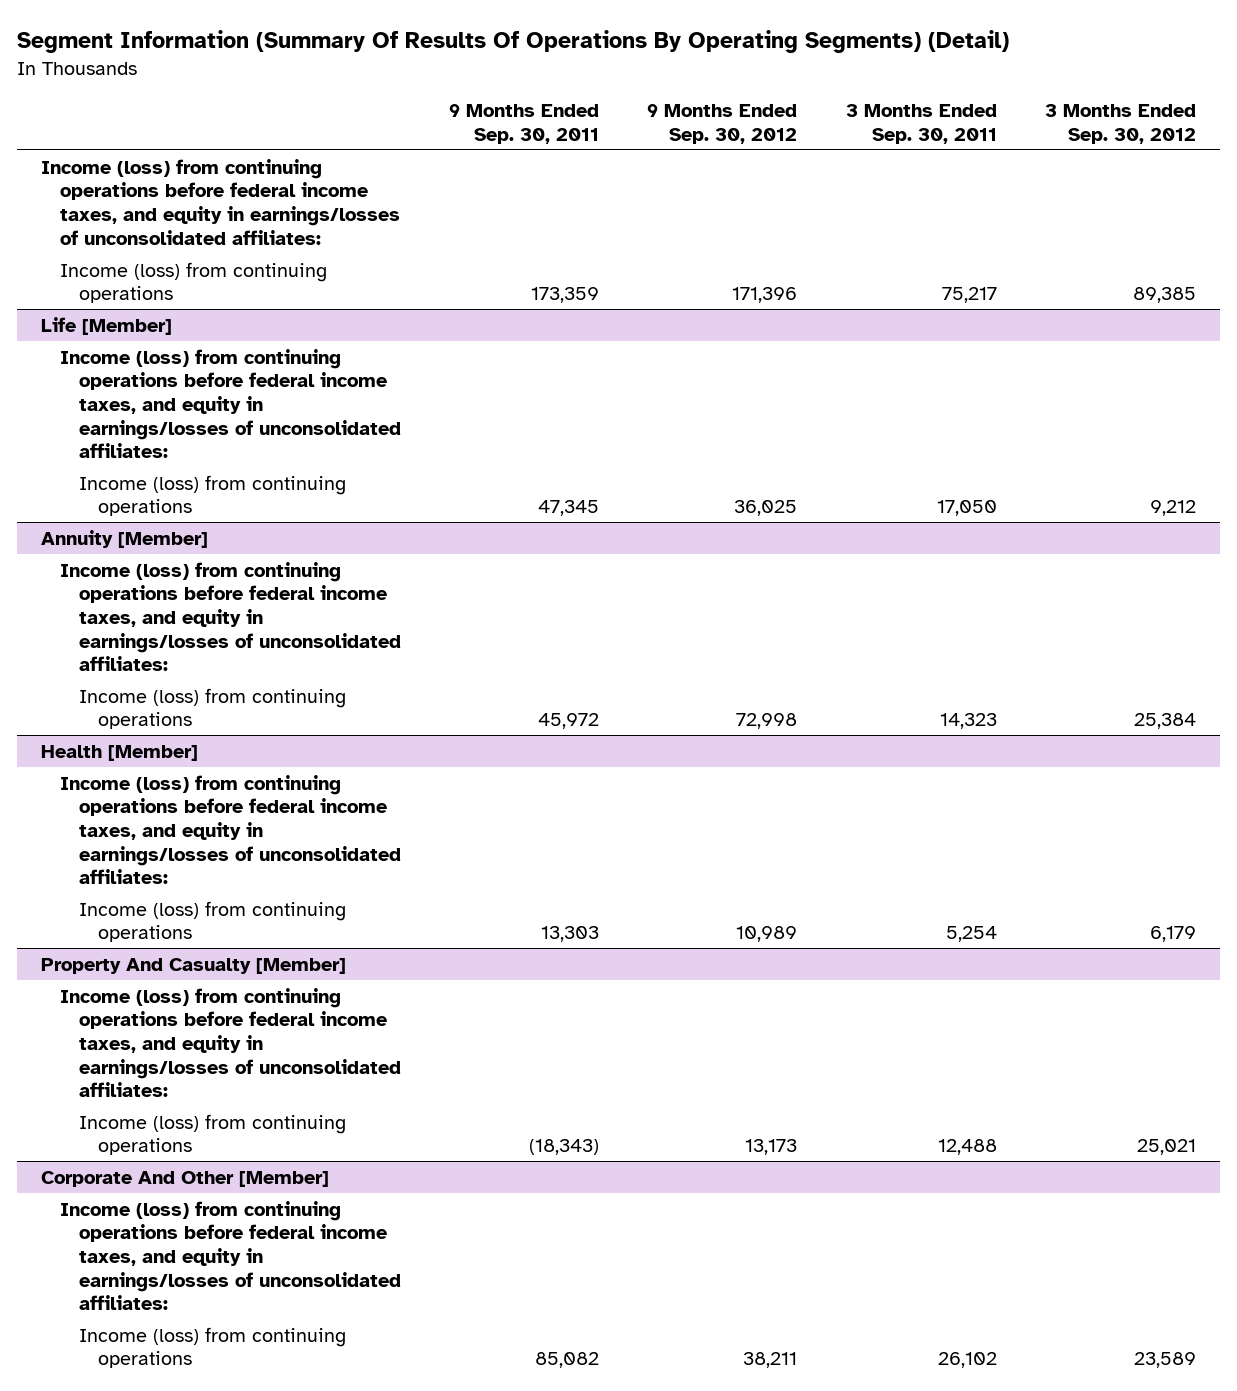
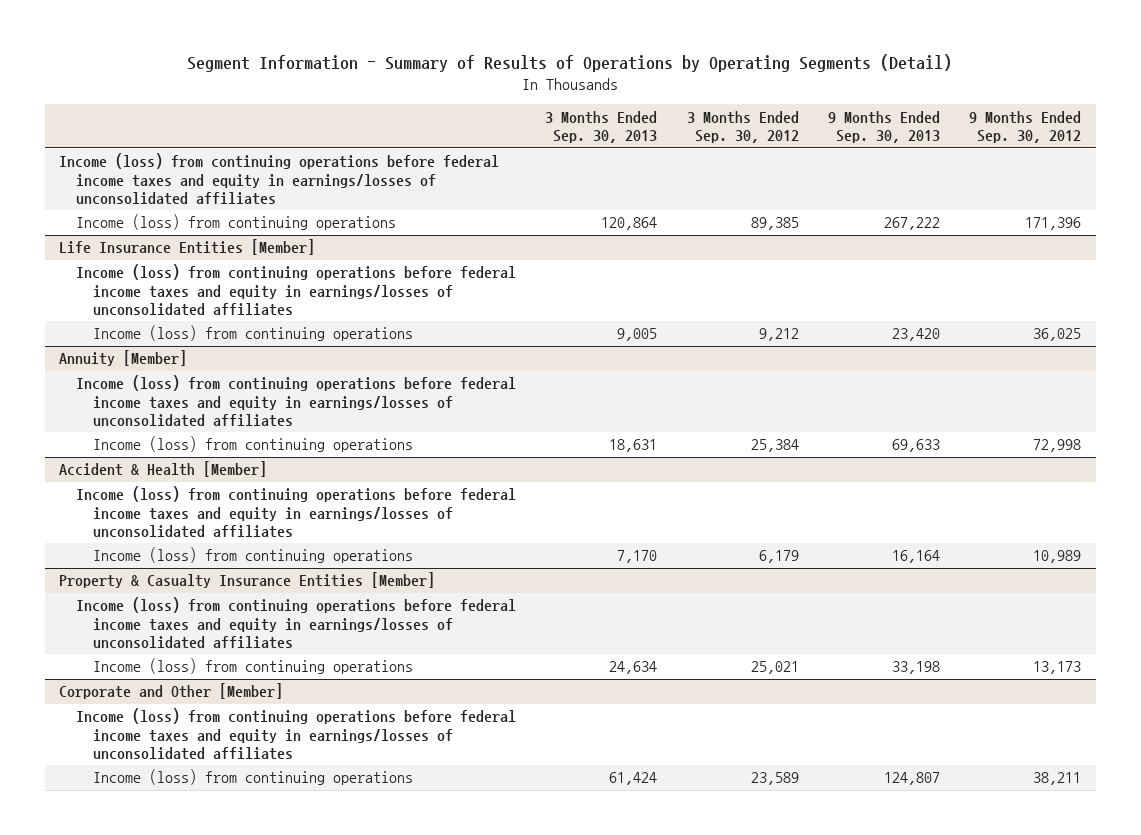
- Segment Information (Summary Of Results Of Operations By Operating Segments) (Detail)
+ Segment Information - Summary of Results of Operations by Operating Segments (Detail)
- | 9 Months Ended Sep. 30, 2011 | 9 Months Ended Sep. 30, 2012 | 3 Months Ended Sep. 30, 2011 | 3 Months Ended Sep. 30, 2012
+ | 3 Months Ended Sep. 30, 2013 | 3 Months Ended Sep. 30, 2012 | 9 Months Ended Sep. 30, 2013 | 9 Months Ended Sep. 30, 2012
- Income (loss) from continuing operations before federal income taxes, and equity in earnings/losses of unconsolidated affiliates:
+ Income (loss) from continuing operations before federal income taxes and equity in earnings/losses of unconsolidated affiliates
- Life [Member]
- Income (loss) from continuing operations before federal income taxes, and equity in earnings/losses of unconsolidated affiliates:
+ Life Insurance Entities [Member]
+ Income (loss) from continuing operations before federal income taxes and equity in earnings/losses of unconsolidated affiliates
@ Annuity [Member]
- Income (loss) from continuing operations before federal income taxes, and equity in earnings/losses of unconsolidated affiliates:
+ Income (loss) from continuing operations before federal income taxes and equity in earnings/losses of unconsolidated affiliates
- Health [Member]
- Income (loss) from continuing operations before federal income taxes, and equity in earnings/losses of unconsolidated affiliates:
+ Accident & Health [Member]
+ Income (loss) from continuing operations before federal income taxes and equity in earnings/losses of unconsolidated affiliates
- Property And Casualty [Member]
- Income (loss) from continuing operations before federal income taxes, and equity in earnings/losses of unconsolidated affiliates:
+ Property & Casualty Insurance Entities [Member]
+ Income (loss) from continuing operations before federal income taxes and equity in earnings/losses of unconsolidated affiliates
- Corporate And Other [Member]
- Income (loss) from continuing operations before federal income taxes, and equity in earnings/losses of unconsolidated affiliates:
+ Corporate and Other [Member]
+ Income (loss) from continuing operations before federal income taxes and equity in earnings/losses of unconsolidated affiliates

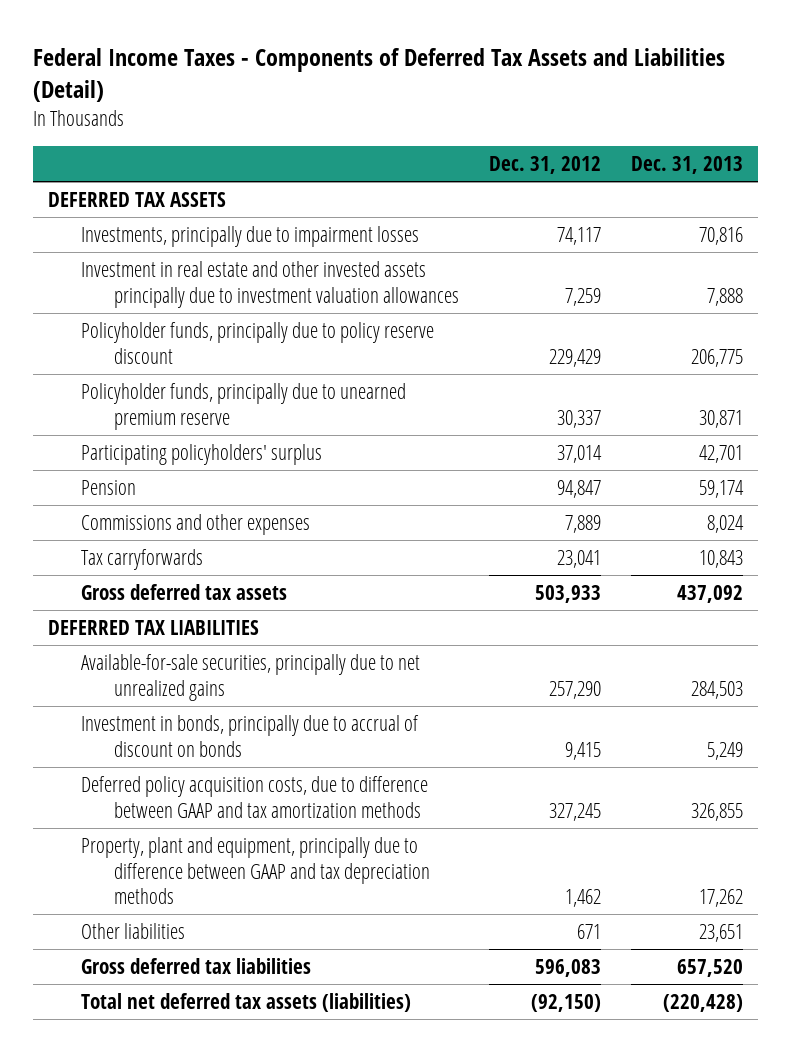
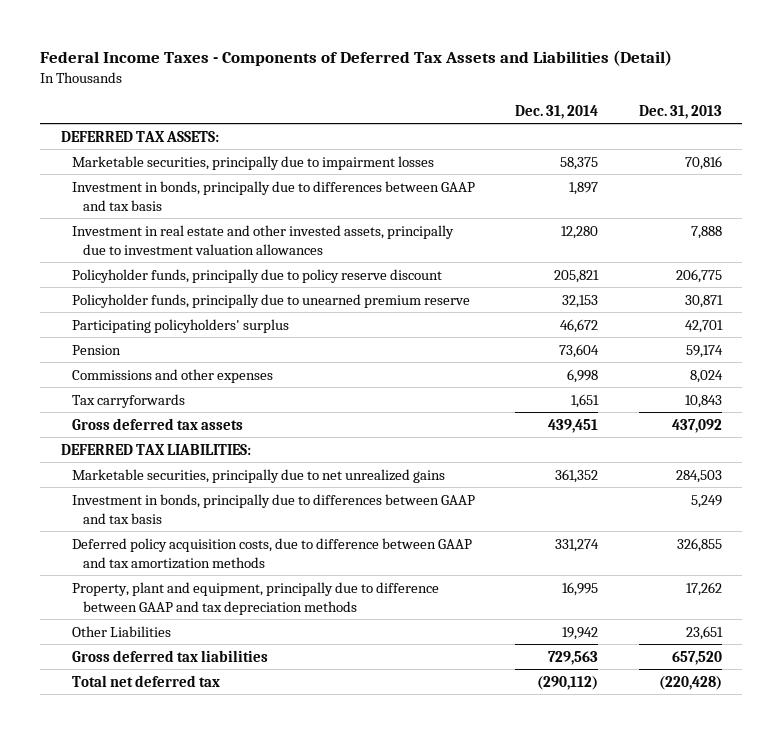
- | Dec. 31, 2012 | Dec. 31, 2013
+ | Dec. 31, 2014 | Dec. 31, 2013
- DEFERRED TAX ASSETS
- Investments, principally due to impairment losses | 74,117 | 70,816
- Investment in real estate and other invested assets principally due to investment valuation allowances | 7,259 | 7,888
+ DEFERRED TAX ASSETS:
+ Marketable securities, principally due to impairment losses | 58,375 | 70,816
+ Investment in bonds, principally due to differences between GAAP and tax basis | 1,897 |
+ Investment in real estate and other invested assets, principally due to investment valuation allowances | 12,280 | 7,888
- DEFERRED TAX LIABILITIES
- Available-for-sale securities, principally due to net unrealized gains | 257,290 | 284,503
- Investment in bonds, principally due to accrual of discount on bonds | 9,415 | 5,249
+ DEFERRED TAX LIABILITIES:
+ Marketable securities, principally due to net unrealized gains | 361,352 | 284,503
+ Investment in bonds, principally due to differences between GAAP and tax basis | | 5,249
- Other liabilities | 671 | 23,651
+ Other Liabilities | 19,942 | 23,651
- Total net deferred tax assets (liabilities) | (92,150) | (220,428)
+ Total net deferred tax | (290,112) | (220,428)

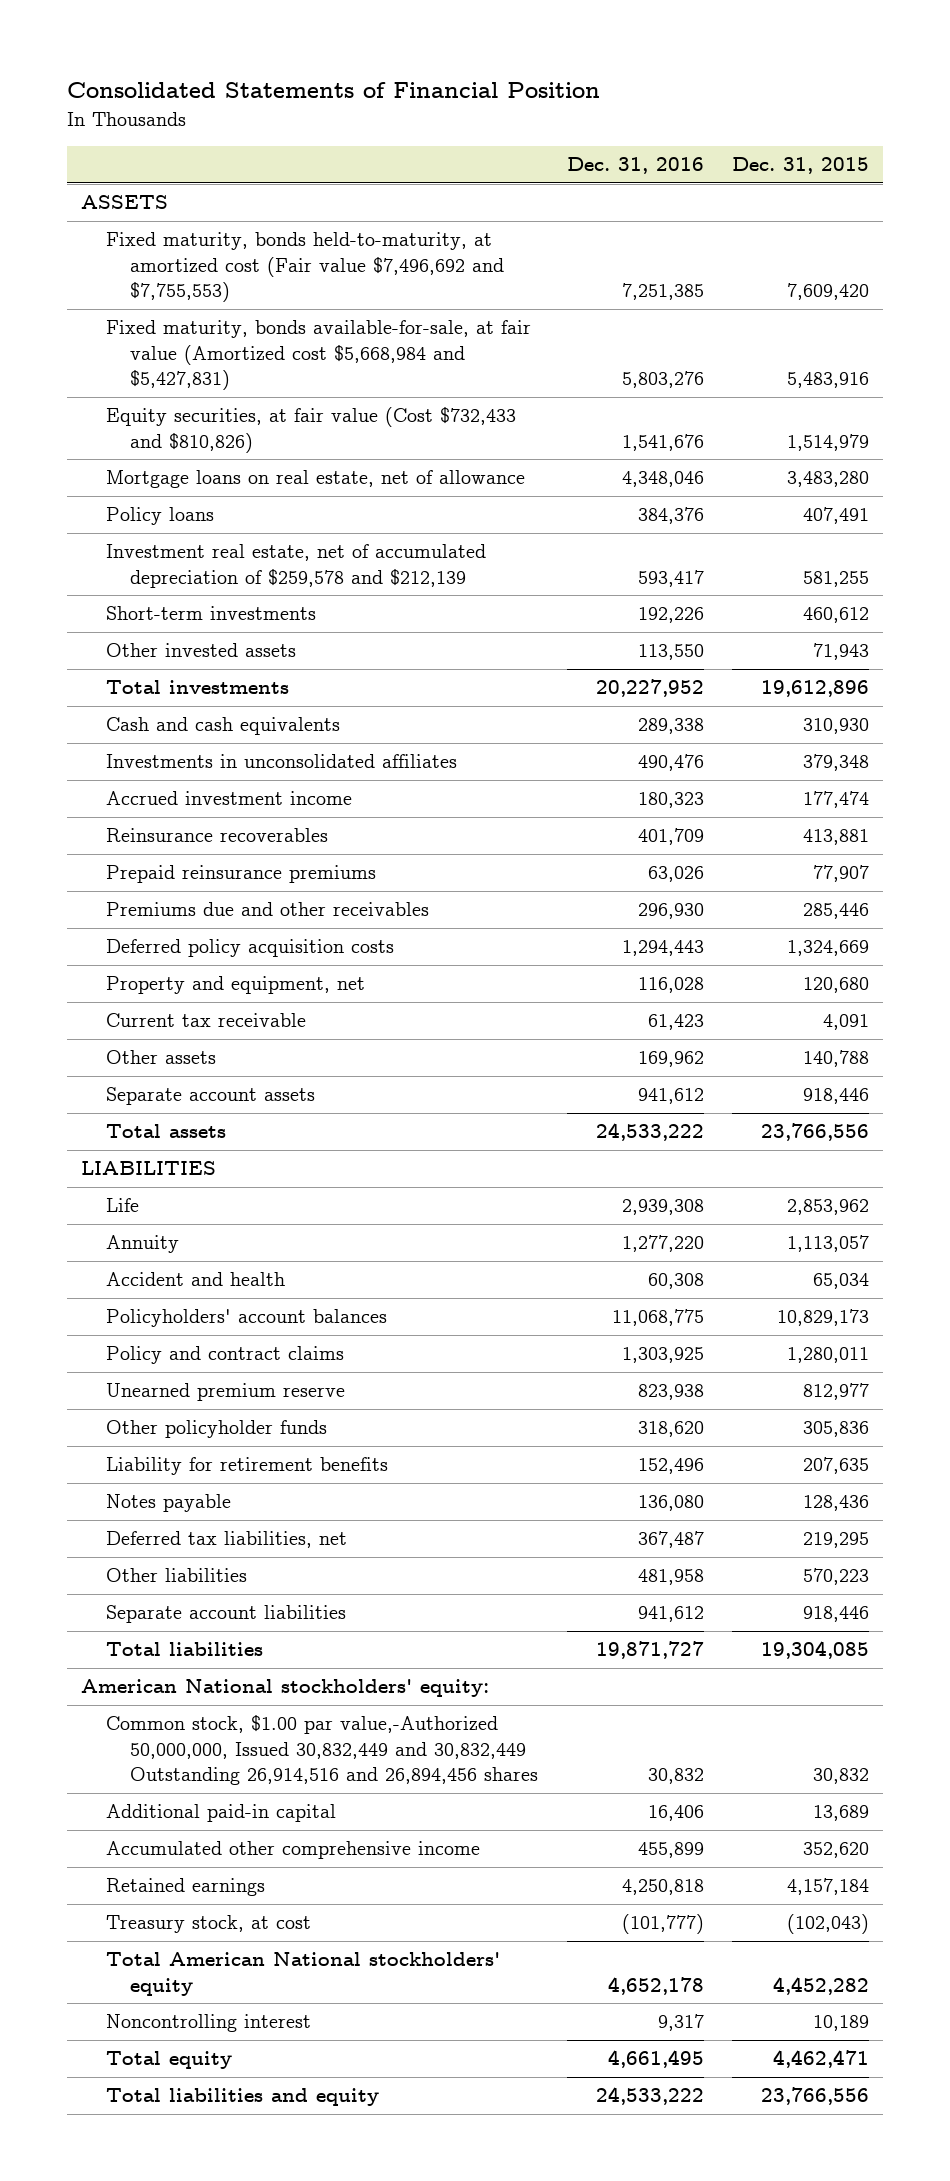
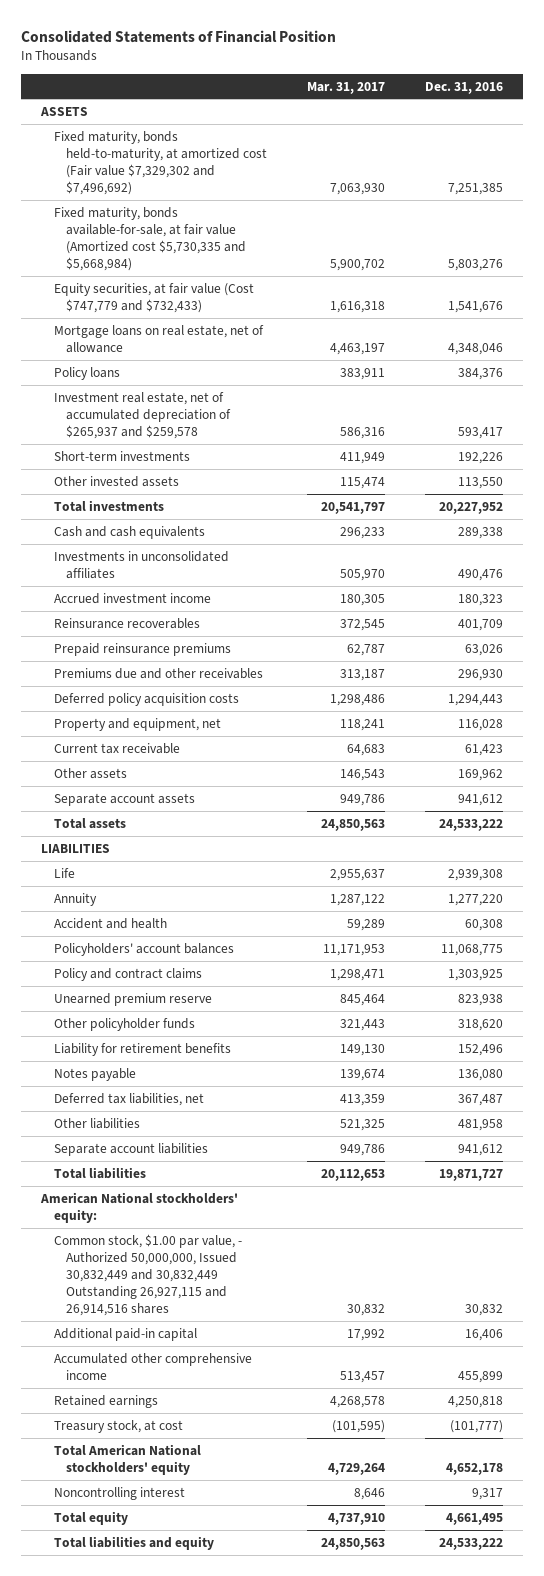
- | Dec. 31, 2016 | Dec. 31, 2015
+ | Mar. 31, 2017 | Dec. 31, 2016
- Fixed maturity, bonds held-to-maturity, at amortized cost (Fair value $7,496,692 and $7,755,553) | 7,251,385 | 7,609,420
- Fixed maturity, bonds available-for-sale, at fair value (Amortized cost $5,668,984 and $5,427,831) | 5,803,276 | 5,483,916
- Equity securities, at fair value (Cost $732,433 and $810,826) | 1,541,676 | 1,514,979
+ Fixed maturity, bonds held-to-maturity, at amortized cost (Fair value $7,329,302 and $7,496,692) | 7,063,930 | 7,251,385
+ Fixed maturity, bonds available-for-sale, at fair value (Amortized cost $5,730,335 and $5,668,984) | 5,900,702 | 5,803,276
+ Equity securities, at fair value (Cost $747,779 and $732,433) | 1,616,318 | 1,541,676
- Investment real estate, net of accumulated depreciation of $259,578 and $212,139 | 593,417 | 581,255
+ Investment real estate, net of accumulated depreciation of $265,937 and $259,578 | 586,316 | 593,417
- Common stock, $1.00 par value,-Authorized 50,000,000, Issued 30,832,449 and 30,832,449 Outstanding 26,914,516 and 26,894,456 shares | 30,832 | 30,832
+ Common stock, $1.00 par value, - Authorized 50,000,000, Issued 30,832,449 and 30,832,449 Outstanding 26,927,115 and 26,914,516 shares | 30,832 | 30,832

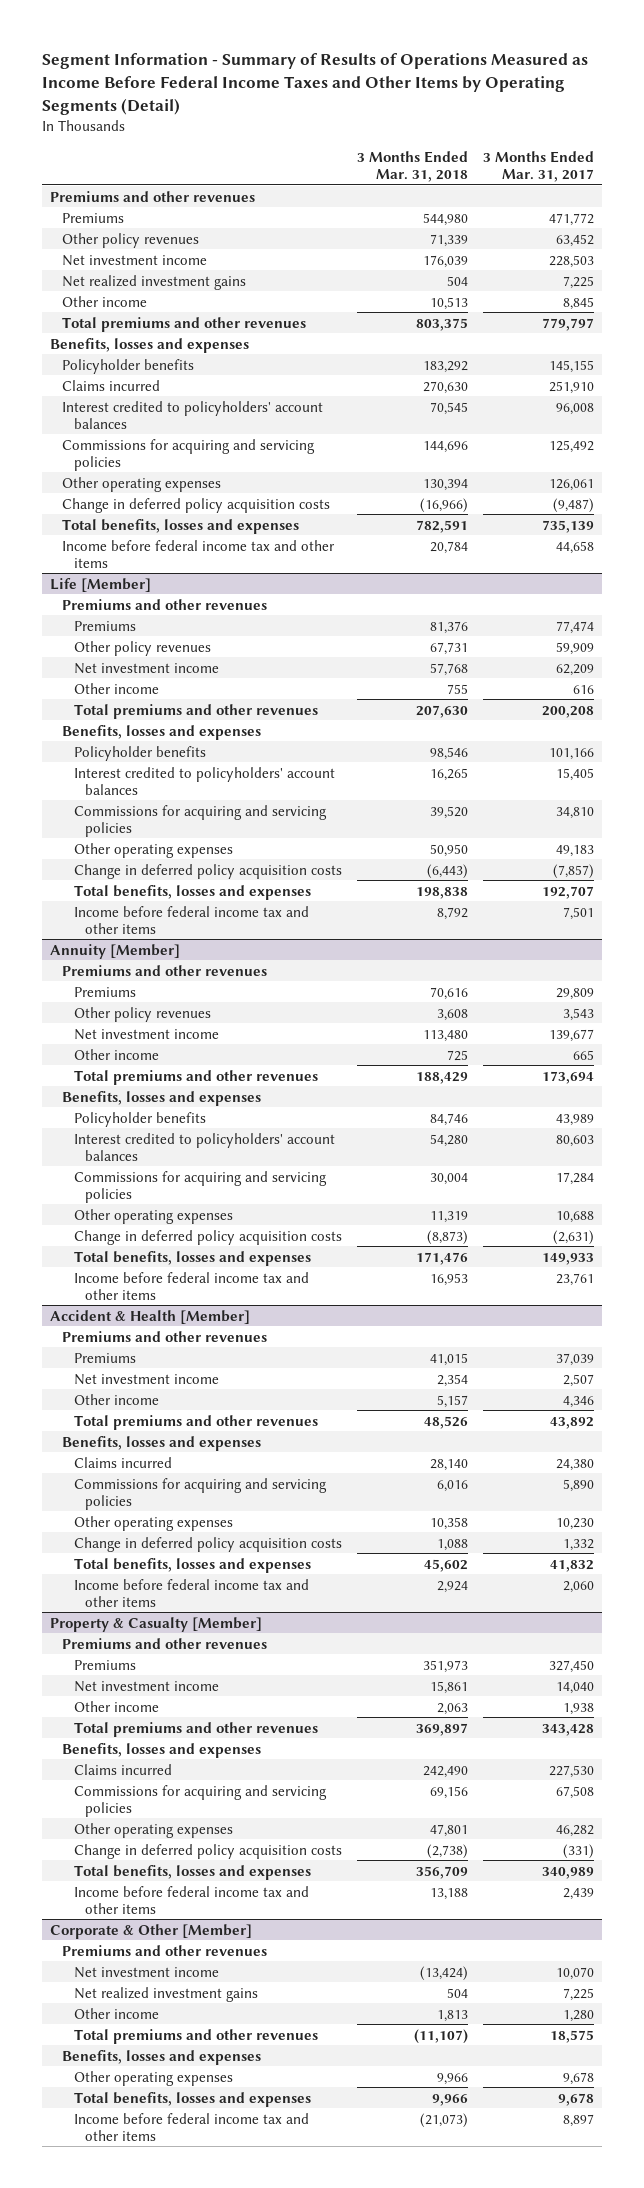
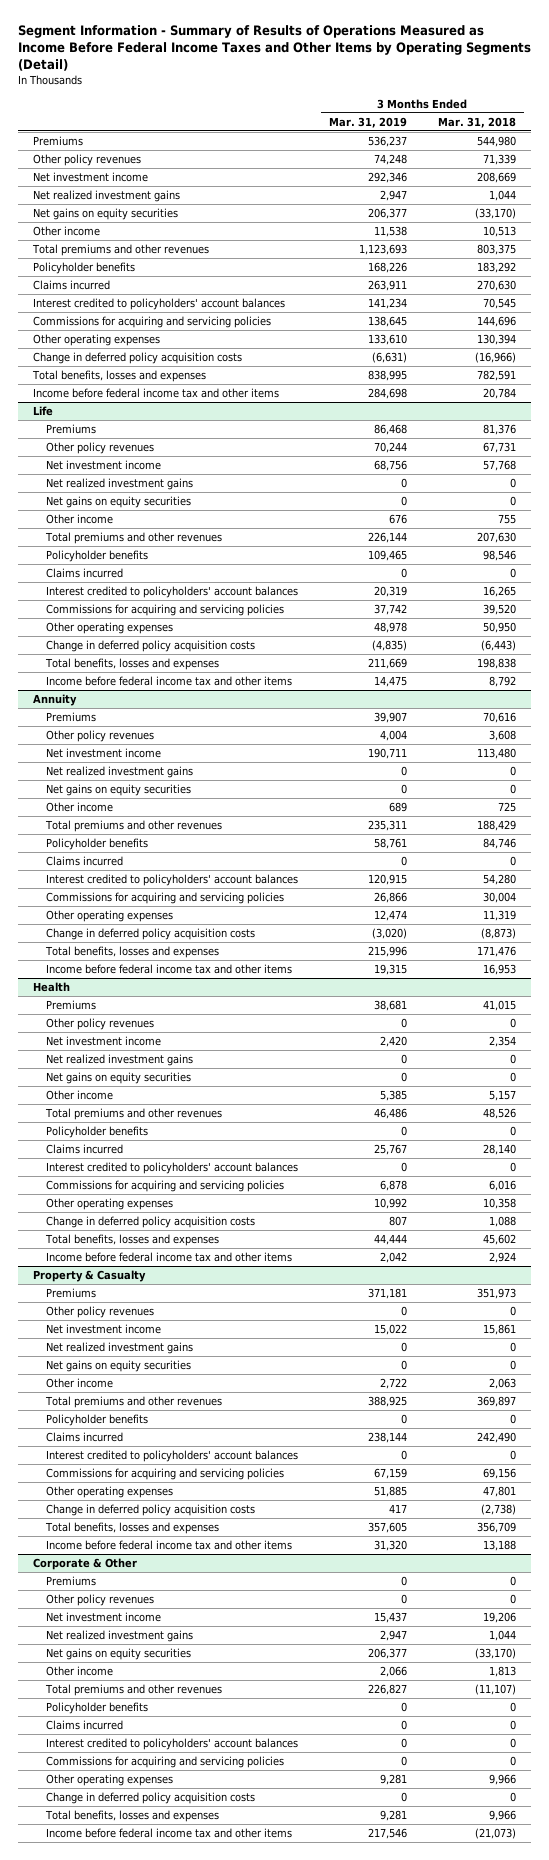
- | 3 Months Ended Mar. 31, 2018 | 3 Months Ended Mar. 31, 2017
+ | 3 Months Ended Mar. 31, 2019 | 3 Months Ended Mar. 31, 2018
- Premiums and other revenues
- Net investment income | 176,039 | 228,503
- Net realized investment gains | 504 | 7,225
+ Net investment income | 292,346 | 208,669
+ Net realized investment gains | 2,947 | 1,044
+ Net gains on equity securities | 206,377 | (33,170)
- Benefits, losses and expenses
- Life [Member]
- Premiums and other revenues
+ Life
+ Net realized investment gains | 0 | 0
+ Net gains on equity securities | 0 | 0
- Benefits, losses and expenses
+ Claims incurred | 0 | 0
- Annuity [Member]
- Premiums and other revenues
+ Annuity
+ Net realized investment gains | 0 | 0
+ Net gains on equity securities | 0 | 0
- Benefits, losses and expenses
+ Claims incurred | 0 | 0
- Accident & Health [Member]
- Premiums and other revenues
+ Health
+ Other policy revenues | 0 | 0
+ Net realized investment gains | 0 | 0
+ Net gains on equity securities | 0 | 0
- Benefits, losses and expenses
+ Policyholder benefits | 0 | 0
+ Interest credited to policyholders' account balances | 0 | 0
- Property & Casualty [Member]
- Premiums and other revenues
+ Property & Casualty
+ Other policy revenues | 0 | 0
+ Net realized investment gains | 0 | 0
+ Net gains on equity securities | 0 | 0
- Benefits, losses and expenses
+ Policyholder benefits | 0 | 0
+ Interest credited to policyholders' account balances | 0 | 0
- Corporate & Other [Member]
- Premiums and other revenues
- Net investment income | (13,424) | 10,070
- Net realized investment gains | 504 | 7,225
+ Corporate & Other
+ Premiums | 0 | 0
+ Other policy revenues | 0 | 0
+ Net investment income | 15,437 | 19,206
+ Net realized investment gains | 2,947 | 1,044
+ Net gains on equity securities | 206,377 | (33,170)
- Benefits, losses and expenses
+ Policyholder benefits | 0 | 0
+ Claims incurred | 0 | 0
+ Interest credited to policyholders' account balances | 0 | 0
+ Commissions for acquiring and servicing policies | 0 | 0
+ Change in deferred policy acquisition costs | 0 | 0

